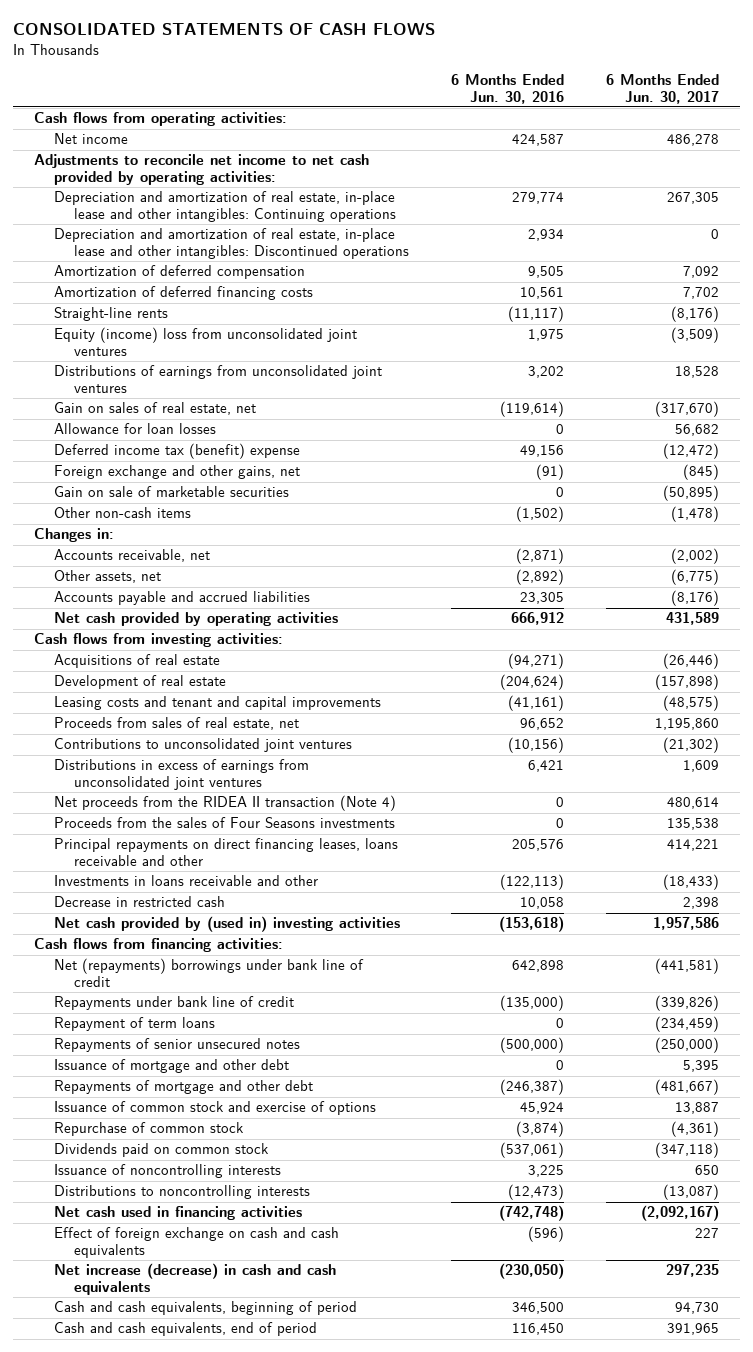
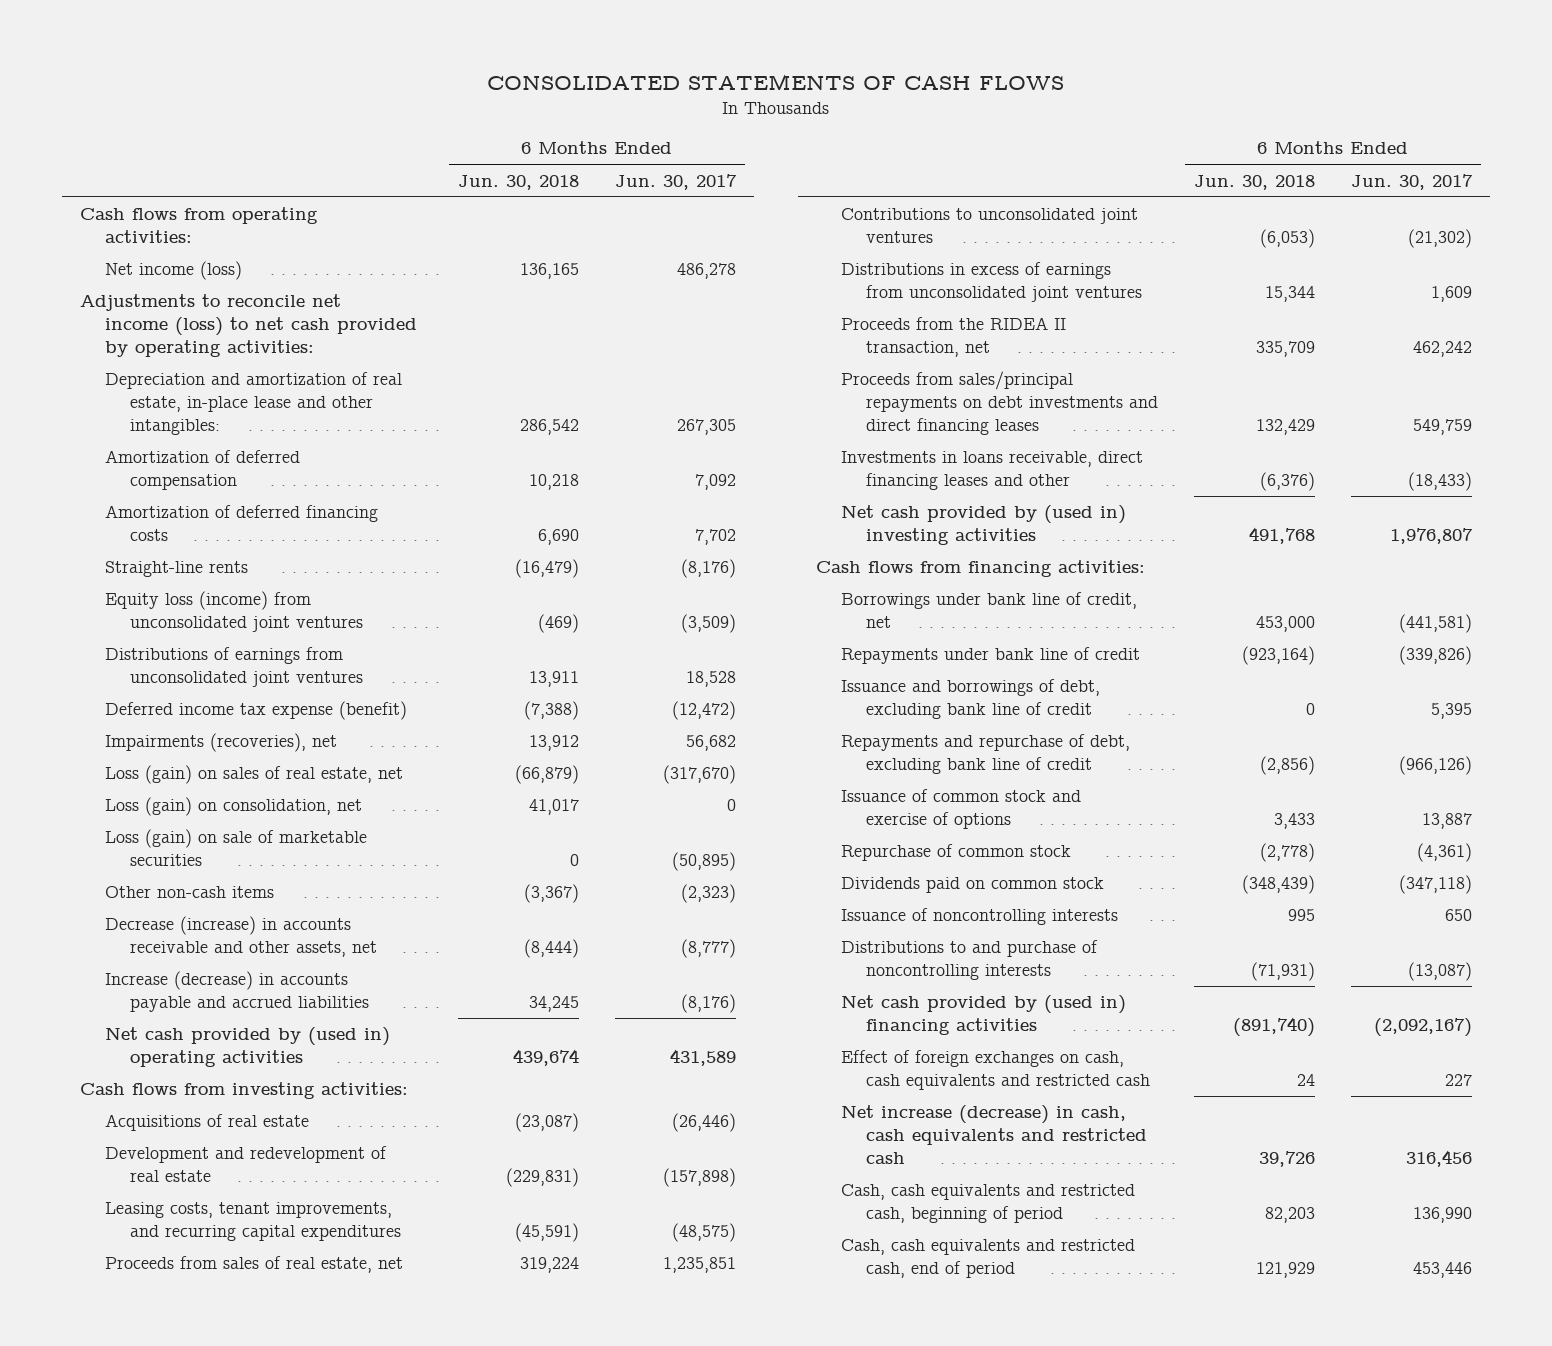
- | 6 Months Ended Jun. 30, 2016 | 6 Months Ended Jun. 30, 2017
+ | 6 Months Ended Jun. 30, 2018 | 6 Months Ended Jun. 30, 2017
- Net income | 424,587 | 486,278
- Adjustments to reconcile net income to net cash provided by operating activities:
- Depreciation and amortization of real estate, in-place lease and other intangibles: Continuing operations | 279,774 | 267,305
- Depreciation and amortization of real estate, in-place lease and other intangibles: Discontinued operations | 2,934 | 0
+ Net income (loss) | 136,165 | 486,278
+ Adjustments to reconcile net income (loss) to net cash provided by operating activities:
+ Depreciation and amortization of real estate, in-place lease and other intangibles: | 286,542 | 267,305
- Equity (income) loss from unconsolidated joint ventures | 1,975 | (3,509)
+ Equity loss (income) from unconsolidated joint ventures | (469) | (3,509)
- Gain on sales of real estate, net | (119,614) | (317,670)
- Allowance for loan losses | 0 | 56,682
- Deferred income tax (benefit) expense | 49,156 | (12,472)
- Foreign exchange and other gains, net | (91) | (845)
- Gain on sale of marketable securities | 0 | (50,895)
- Other non-cash items | (1,502) | (1,478)
- Changes in:
- Accounts receivable, net | (2,871) | (2,002)
- Other assets, net | (2,892) | (6,775)
- Accounts payable and accrued liabilities | 23,305 | (8,176)
- Net cash provided by operating activities | 666,912 | 431,589
+ Deferred income tax expense (benefit) | (7,388) | (12,472)
+ Impairments (recoveries), net | 13,912 | 56,682
+ Loss (gain) on sales of real estate, net | (66,879) | (317,670)
+ Loss (gain) on consolidation, net | 41,017 | 0
+ Loss (gain) on sale of marketable securities | 0 | (50,895)
+ Other non-cash items | (3,367) | (2,323)
+ Decrease (increase) in accounts receivable and other assets, net | (8,444) | (8,777)
+ Increase (decrease) in accounts payable and accrued liabilities | 34,245 | (8,176)
+ Net cash provided by (used in) operating activities | 439,674 | 431,589
- Development of real estate | (204,624) | (157,898)
- Leasing costs and tenant and capital improvements | (41,161) | (48,575)
- Proceeds from sales of real estate, net | 96,652 | 1,195,860
+ Development and redevelopment of real estate | (229,831) | (157,898)
+ Leasing costs, tenant improvements, and recurring capital expenditures | (45,591) | (48,575)
+ Proceeds from sales of real estate, net | 319,224 | 1,235,851
- Net proceeds from the RIDEA II transaction (Note 4) | 0 | 480,614
- Proceeds from the sales of Four Seasons investments | 0 | 135,538
- Principal repayments on direct financing leases, loans receivable and other | 205,576 | 414,221
- Investments in loans receivable and other | (122,113) | (18,433)
- Decrease in restricted cash | 10,058 | 2,398
- Net cash provided by (used in) investing activities | (153,618) | 1,957,586
+ Proceeds from the RIDEA II transaction, net | 335,709 | 462,242
+ Proceeds from sales/principal repayments on debt investments and direct financing leases | 132,429 | 549,759
+ Investments in loans receivable, direct financing leases and other | (6,376) | (18,433)
+ Net cash provided by (used in) investing activities | 491,768 | 1,976,807
- Net (repayments) borrowings under bank line of credit | 642,898 | (441,581)
+ Borrowings under bank line of credit, net | 453,000 | (441,581)
- Repayment of term loans | 0 | (234,459)
- Repayments of senior unsecured notes | (500,000) | (250,000)
- Issuance of mortgage and other debt | 0 | 5,395
- Repayments of mortgage and other debt | (246,387) | (481,667)
+ Issuance and borrowings of debt, excluding bank line of credit | 0 | 5,395
+ Repayments and repurchase of debt, excluding bank line of credit | (2,856) | (966,126)
- Distributions to noncontrolling interests | (12,473) | (13,087)
- Net cash used in financing activities | (742,748) | (2,092,167)
- Effect of foreign exchange on cash and cash equivalents | (596) | 227
- Net increase (decrease) in cash and cash equivalents | (230,050) | 297,235
- Cash and cash equivalents, beginning of period | 346,500 | 94,730
- Cash and cash equivalents, end of period | 116,450 | 391,965
+ Distributions to and purchase of noncontrolling interests | (71,931) | (13,087)
+ Net cash provided by (used in) financing activities | (891,740) | (2,092,167)
+ Effect of foreign exchanges on cash, cash equivalents and restricted cash | 24 | 227
+ Net increase (decrease) in cash, cash equivalents and restricted cash | 39,726 | 316,456
+ Cash, cash equivalents and restricted cash, beginning of period | 82,203 | 136,990
+ Cash, cash equivalents and restricted cash, end of period | 121,929 | 453,446

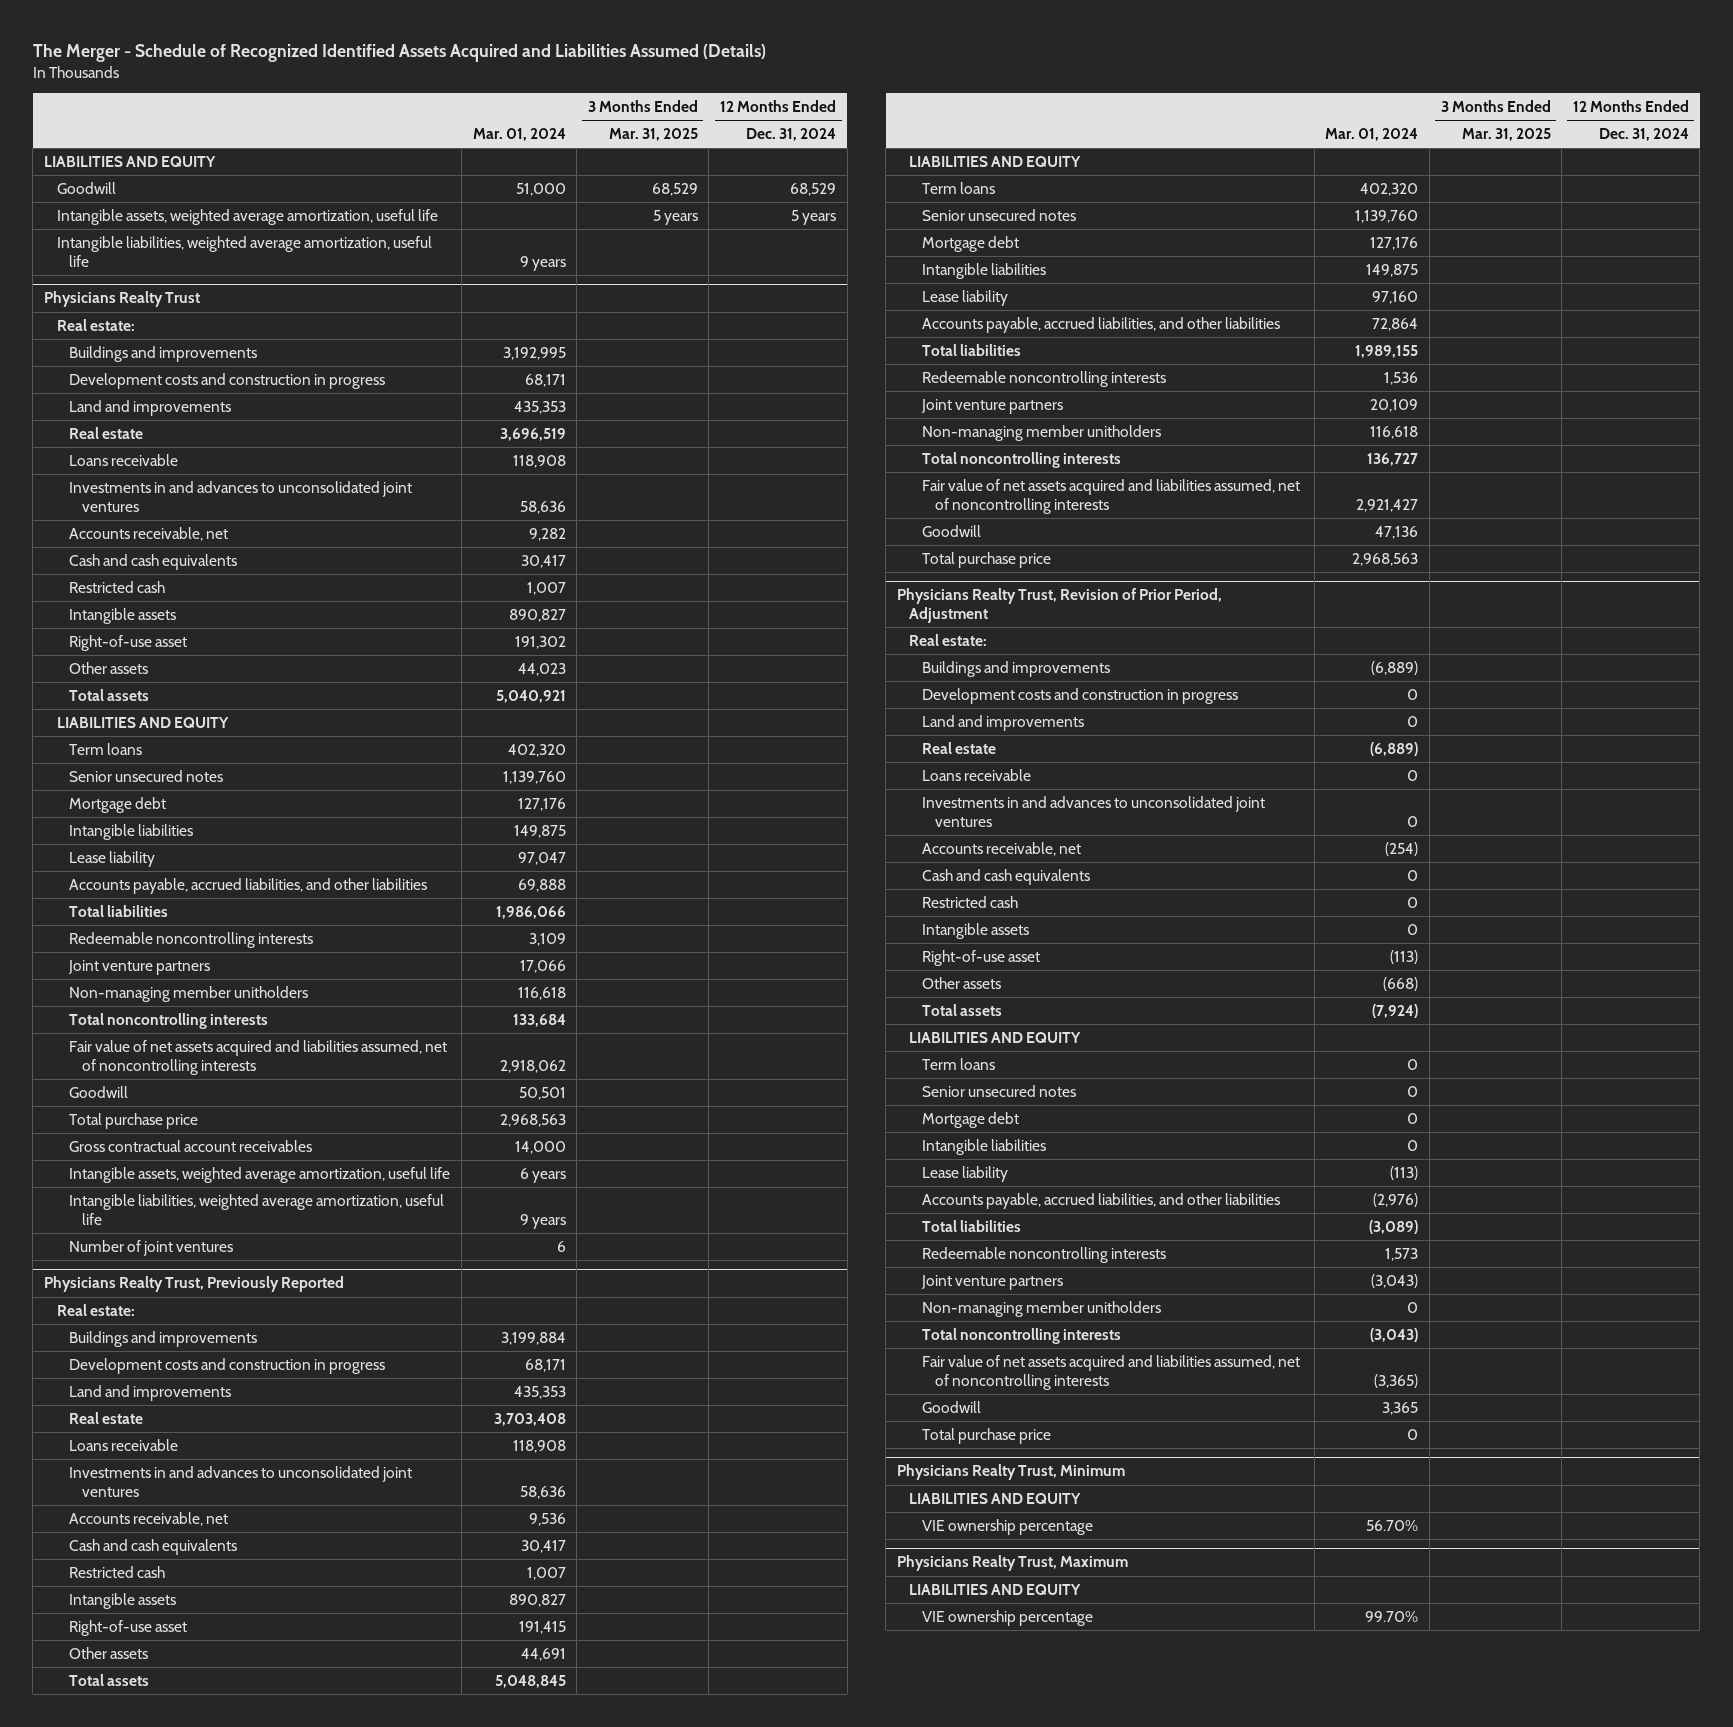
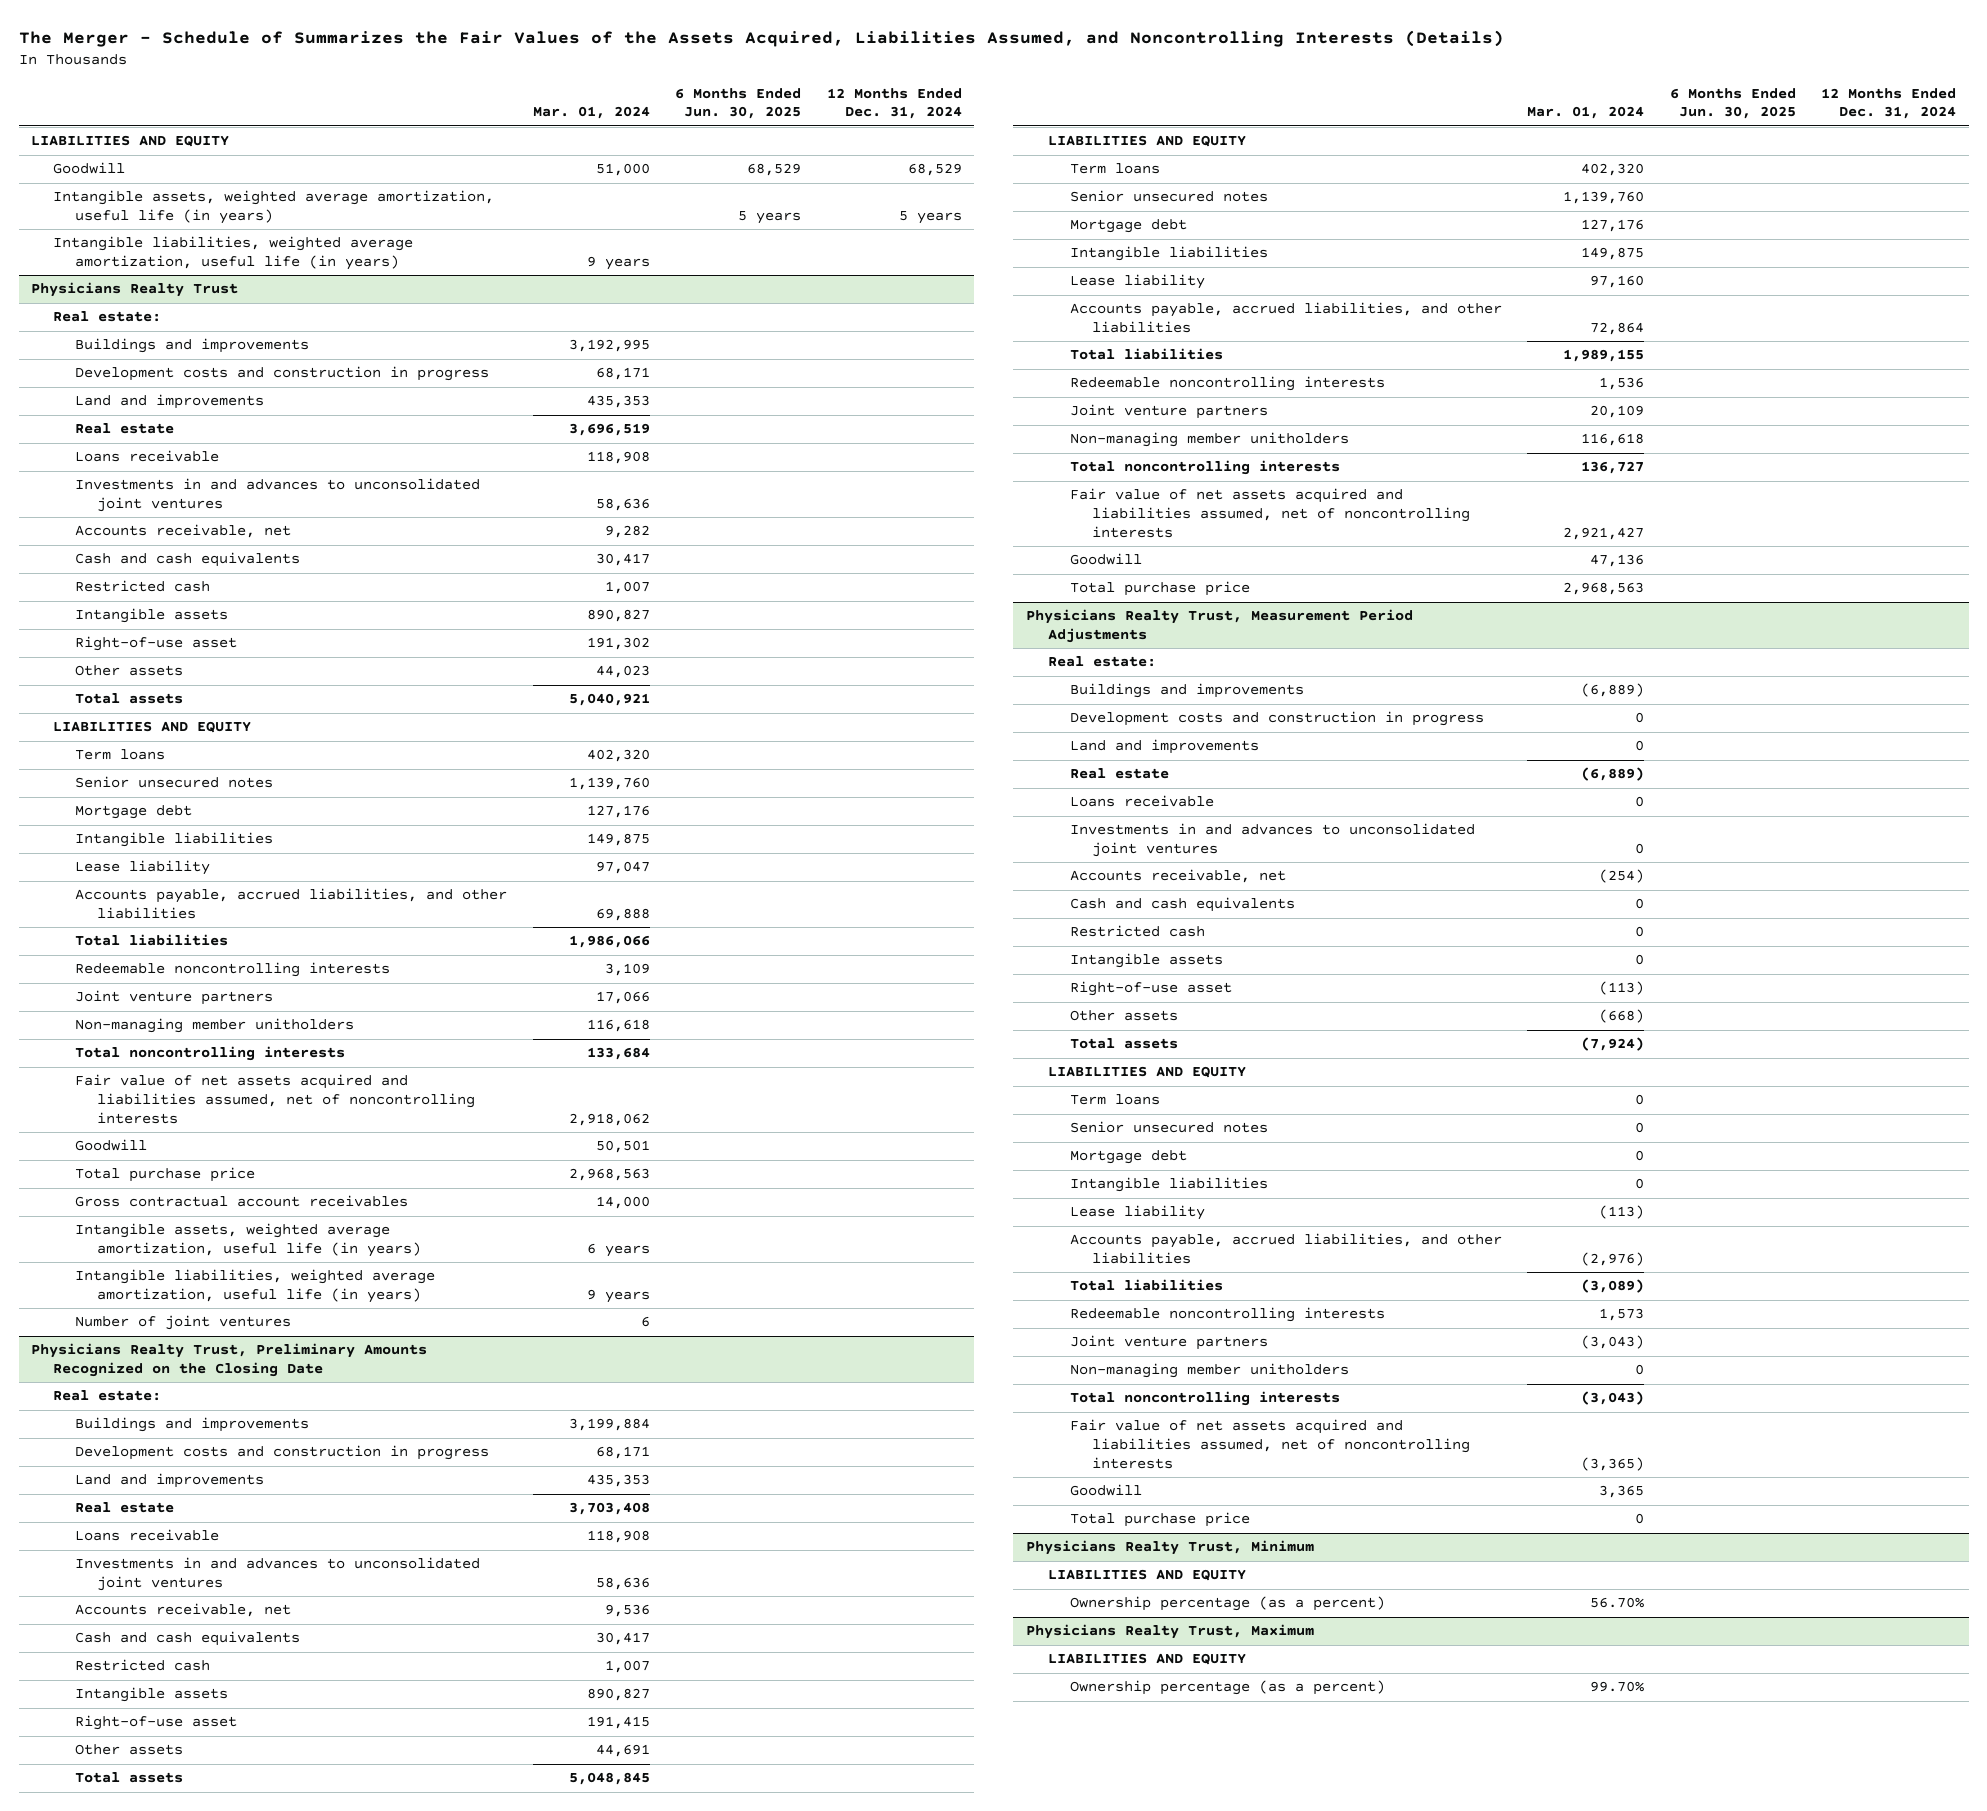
- The Merger - Schedule of Recognized Identified Assets Acquired and Liabilities Assumed (Details)
+ The Merger - Schedule of Summarizes the Fair Values of the Assets Acquired, Liabilities Assumed, and Noncontrolling Interests (Details)
- | Mar. 01, 2024 | 3 Months Ended Mar. 31, 2025 | 12 Months Ended Dec. 31, 2024
+ | Mar. 01, 2024 | 6 Months Ended Jun. 30, 2025 | 12 Months Ended Dec. 31, 2024
- Intangible assets, weighted average amortization, useful life | | 5 years | 5 years
- Intangible liabilities, weighted average amortization, useful life | 9 years | |
+ Intangible assets, weighted average amortization, useful life (in years) | | 5 years | 5 years
+ Intangible liabilities, weighted average amortization, useful life (in years) | 9 years | |
@ Physicians Realty Trust
- Intangible assets, weighted average amortization, useful life | 6 years | |
- Intangible liabilities, weighted average amortization, useful life | 9 years | |
+ Intangible assets, weighted average amortization, useful life (in years) | 6 years | |
+ Intangible liabilities, weighted average amortization, useful life (in years) | 9 years | |
- Physicians Realty Trust, Previously Reported
+ Physicians Realty Trust, Preliminary Amounts Recognized on the Closing Date
- Physicians Realty Trust, Revision of Prior Period, Adjustment
+ Physicians Realty Trust, Measurement Period Adjustments
@ Physicians Realty Trust, Minimum
- VIE ownership percentage | 56.70% | |
+ Ownership percentage (as a percent) | 56.70% | |
@ Physicians Realty Trust, Maximum
- VIE ownership percentage | 99.70% | |
+ Ownership percentage (as a percent) | 99.70% | |

